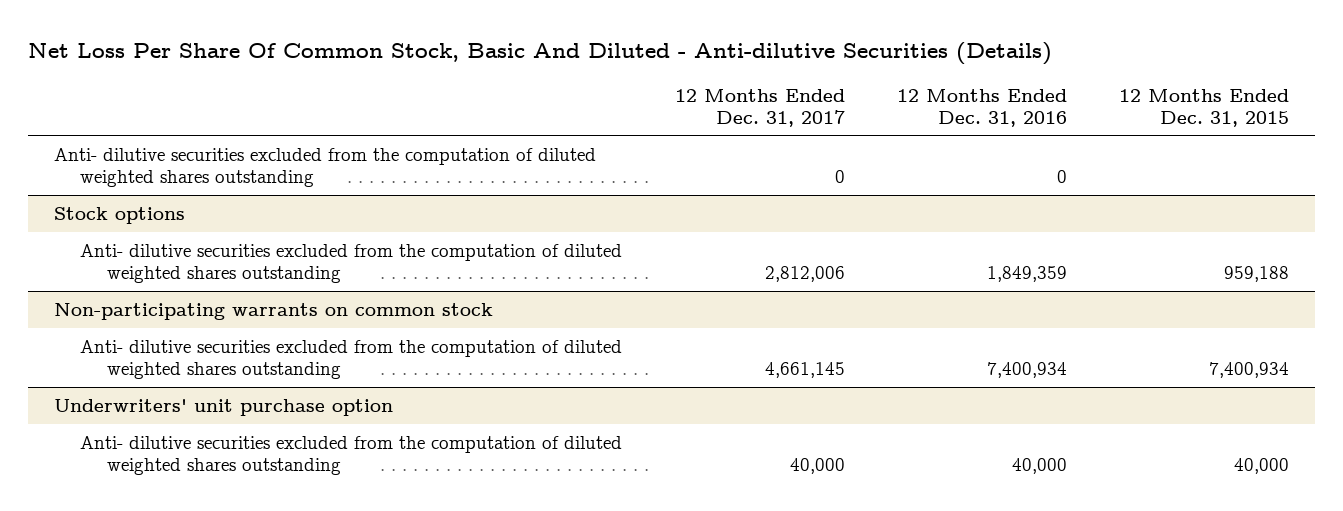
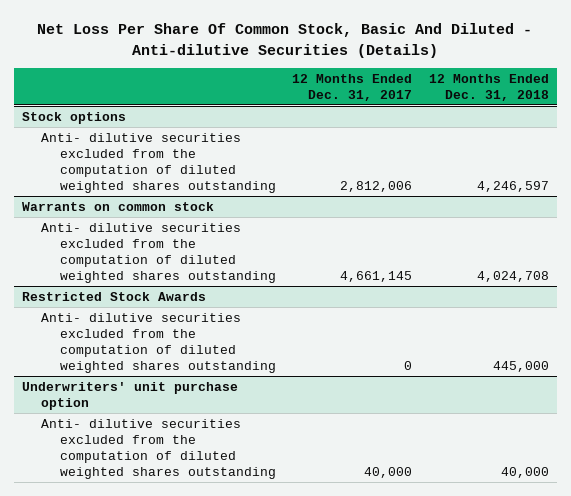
- | 12 Months Ended Dec. 31, 2017 | 12 Months Ended Dec. 31, 2016 | 12 Months Ended Dec. 31, 2015
+ | 12 Months Ended Dec. 31, 2017 | 12 Months Ended Dec. 31, 2018
- Anti- dilutive securities excluded from the computation of diluted weighted shares outstanding | 0 | 0 |
- Non-participating warrants on common stock
+ Warrants on common stock
+ Restricted Stock Awards
+ Anti- dilutive securities excluded from the computation of diluted weighted shares outstanding | 0 | 445,000

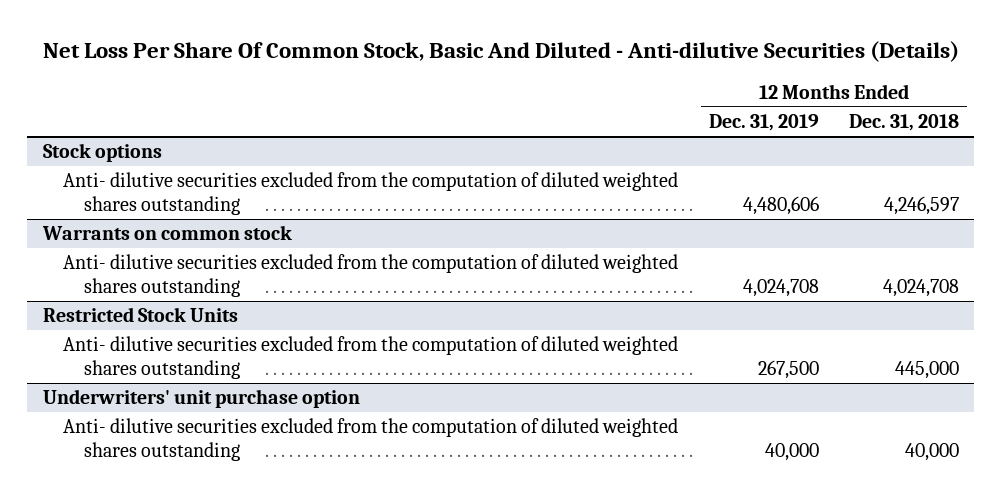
- | 12 Months Ended Dec. 31, 2017 | 12 Months Ended Dec. 31, 2018
+ | 12 Months Ended Dec. 31, 2019 | 12 Months Ended Dec. 31, 2018
- Restricted Stock Awards
+ Restricted Stock Units

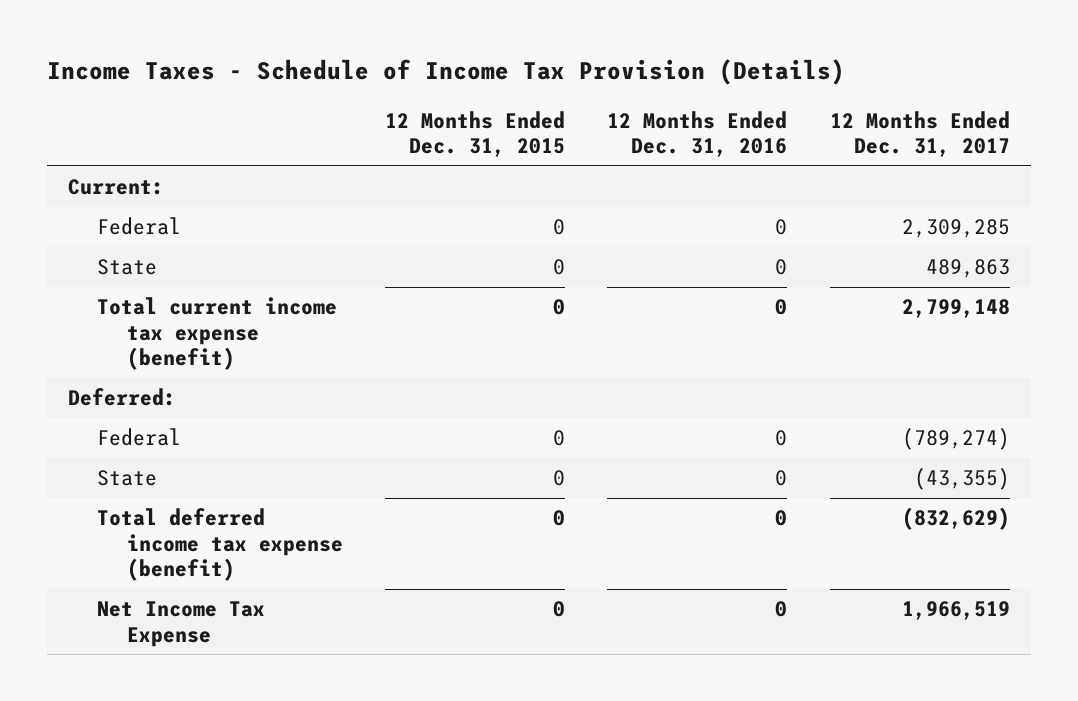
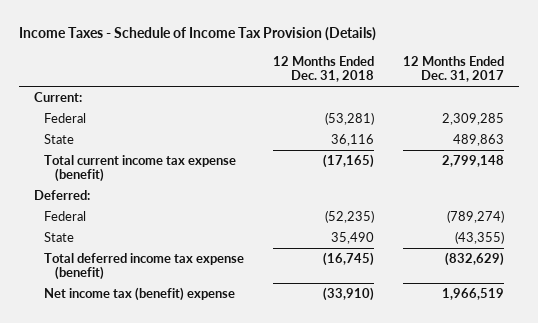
- | 12 Months Ended Dec. 31, 2015 | 12 Months Ended Dec. 31, 2016 | 12 Months Ended Dec. 31, 2017
+ | 12 Months Ended Dec. 31, 2018 | 12 Months Ended Dec. 31, 2017
- Net Income Tax Expense | 0 | 0 | 1,966,519
+ Net income tax (benefit) expense | (33,910) | 1,966,519

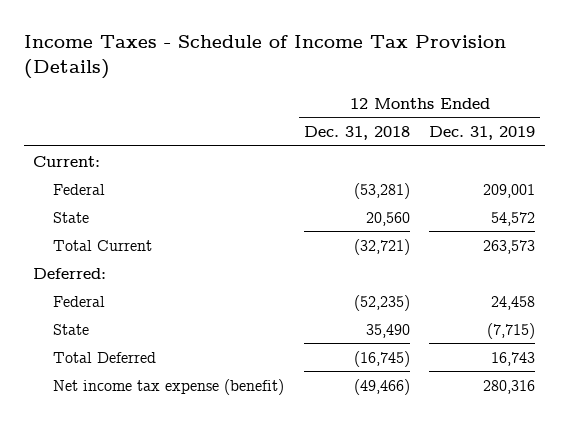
- | 12 Months Ended Dec. 31, 2018 | 12 Months Ended Dec. 31, 2017
+ | 12 Months Ended Dec. 31, 2018 | 12 Months Ended Dec. 31, 2019
- State | 36,116 | 489,863
- Total current income tax expense (benefit) | (17,165) | 2,799,148
+ State | 20,560 | 54,572
+ Total Current | (32,721) | 263,573
- Total deferred income tax expense (benefit) | (16,745) | (832,629)
- Net income tax (benefit) expense | (33,910) | 1,966,519
+ Total Deferred | (16,745) | 16,743
+ Net income tax expense (benefit) | (49,466) | 280,316

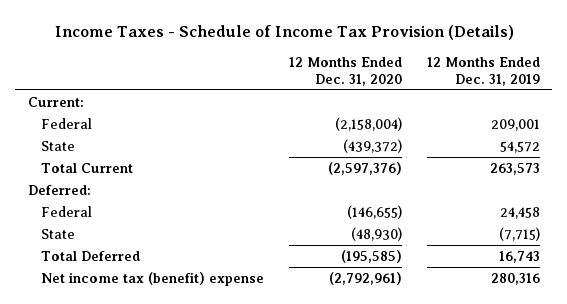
- | 12 Months Ended Dec. 31, 2018 | 12 Months Ended Dec. 31, 2019
+ | 12 Months Ended Dec. 31, 2020 | 12 Months Ended Dec. 31, 2019
- Net income tax expense (benefit) | (49,466) | 280,316
+ Net income tax (benefit) expense | (2,792,961) | 280,316

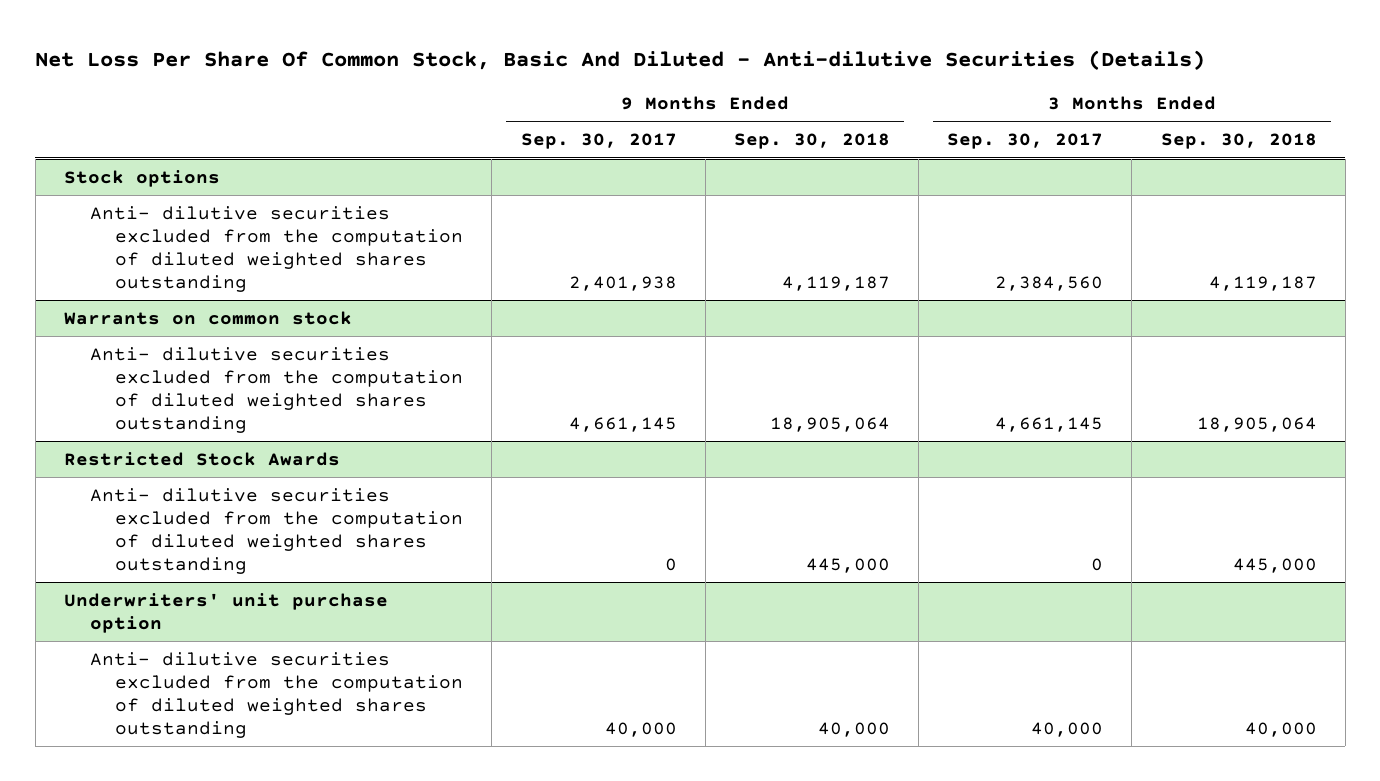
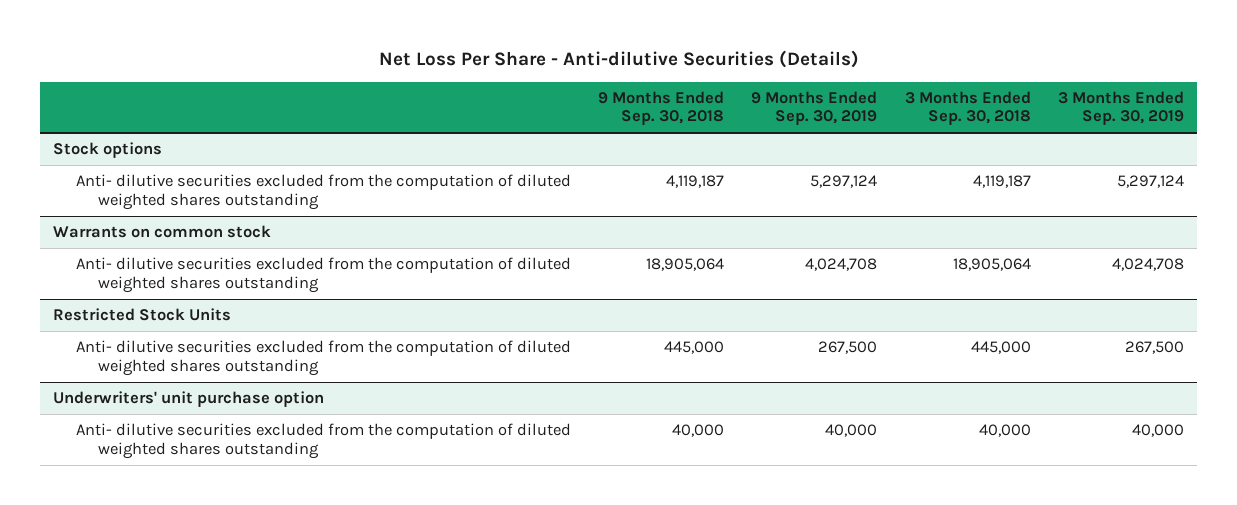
- Net Loss Per Share Of Common Stock, Basic And Diluted - Anti-dilutive Securities (Details)
+ Net Loss Per Share - Anti-dilutive Securities (Details)
- | 9 Months Ended Sep. 30, 2017 | 9 Months Ended Sep. 30, 2018 | 3 Months Ended Sep. 30, 2017 | 3 Months Ended Sep. 30, 2018
+ | 9 Months Ended Sep. 30, 2018 | 9 Months Ended Sep. 30, 2019 | 3 Months Ended Sep. 30, 2018 | 3 Months Ended Sep. 30, 2019
- Restricted Stock Awards
+ Restricted Stock Units

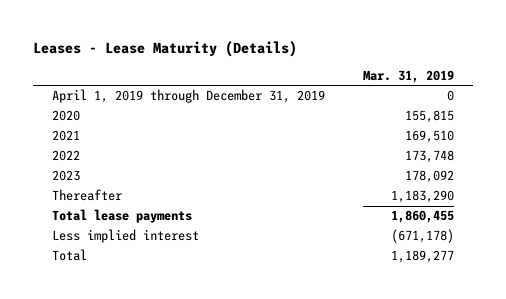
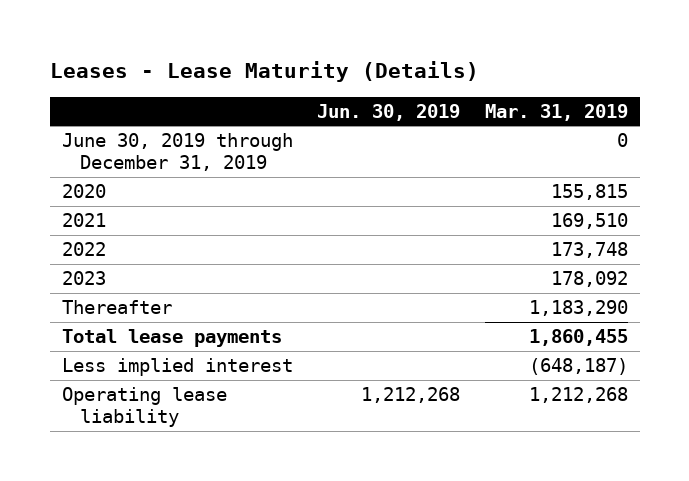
- | Mar. 31, 2019
+ | Jun. 30, 2019 | Mar. 31, 2019
- April 1, 2019 through December 31, 2019 | 0
+ June 30, 2019 through December 31, 2019 | | 0
- Less implied interest | (671,178)
- Total | 1,189,277
+ Less implied interest | | (648,187)
+ Operating lease liability | 1,212,268 | 1,212,268

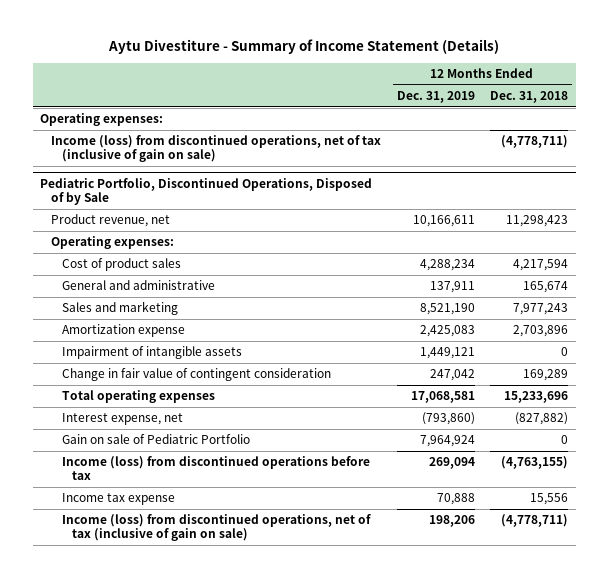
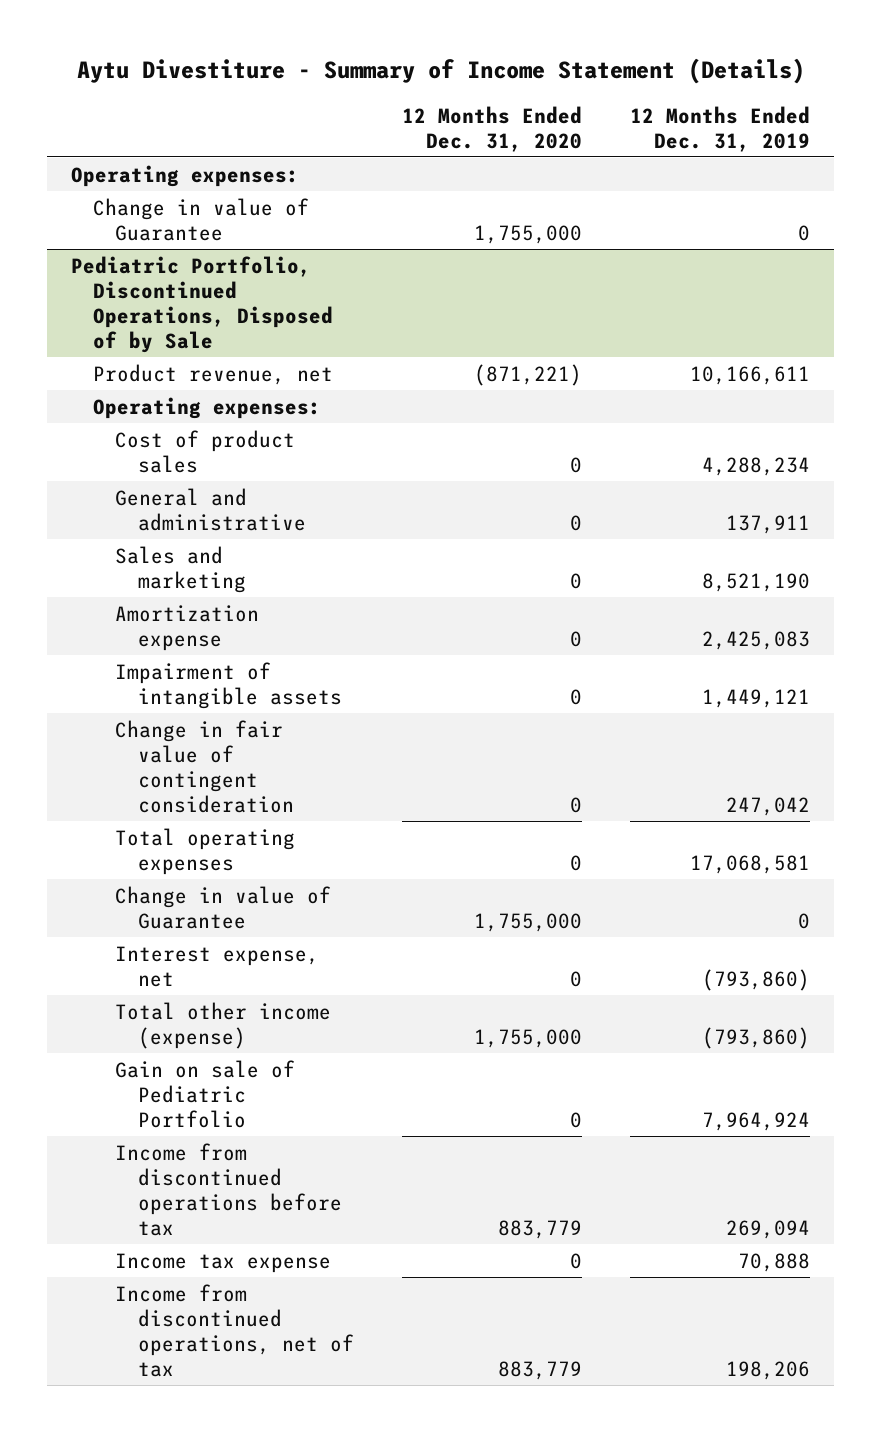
- | 12 Months Ended Dec. 31, 2019 | 12 Months Ended Dec. 31, 2018
+ | 12 Months Ended Dec. 31, 2020 | 12 Months Ended Dec. 31, 2019
- Income (loss) from discontinued operations, net of tax (inclusive of gain on sale) | | (4,778,711)
+ Change in value of Guarantee | 1,755,000 | 0
@ Pediatric Portfolio, Discontinued Operations, Disposed of by Sale
+ Change in value of Guarantee | 1,755,000 | 0
+ Total other income (expense) | 1,755,000 | (793,860)
- Income (loss) from discontinued operations before tax | 269,094 | (4,763,155)
+ Income from discontinued operations before tax | 883,779 | 269,094
- Income (loss) from discontinued operations, net of tax (inclusive of gain on sale) | 198,206 | (4,778,711)
+ Income from discontinued operations, net of tax | 883,779 | 198,206

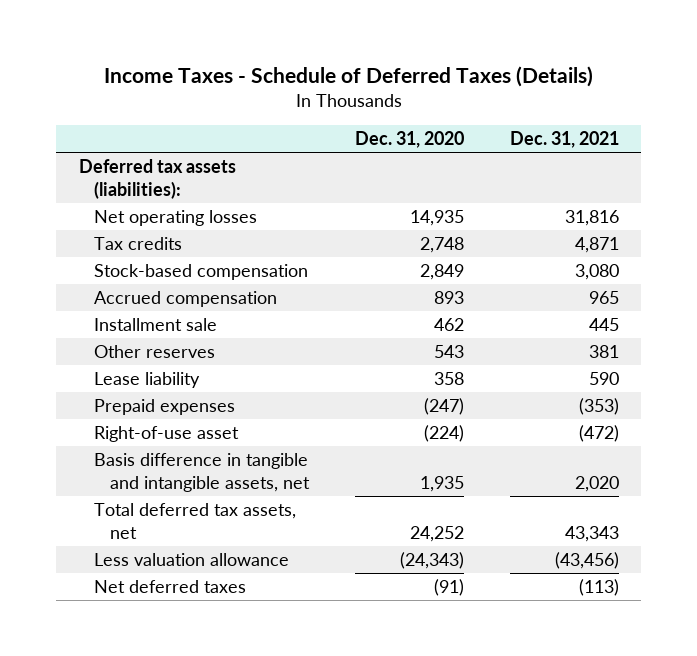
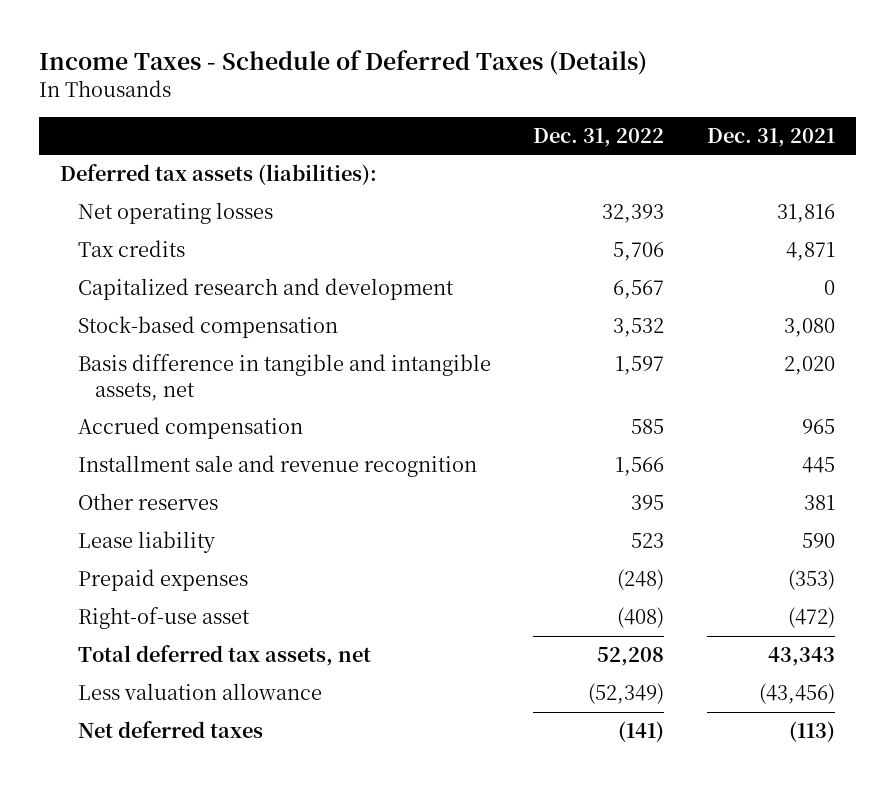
- | Dec. 31, 2020 | Dec. 31, 2021
+ | Dec. 31, 2022 | Dec. 31, 2021
+ Capitalized research and development | 6,567 | 0
moved up: Basis difference in tangible and intangible assets, net | 1,597 | 2,020
- Installment sale | 462 | 445
+ Installment sale and revenue recognition | 1,566 | 445

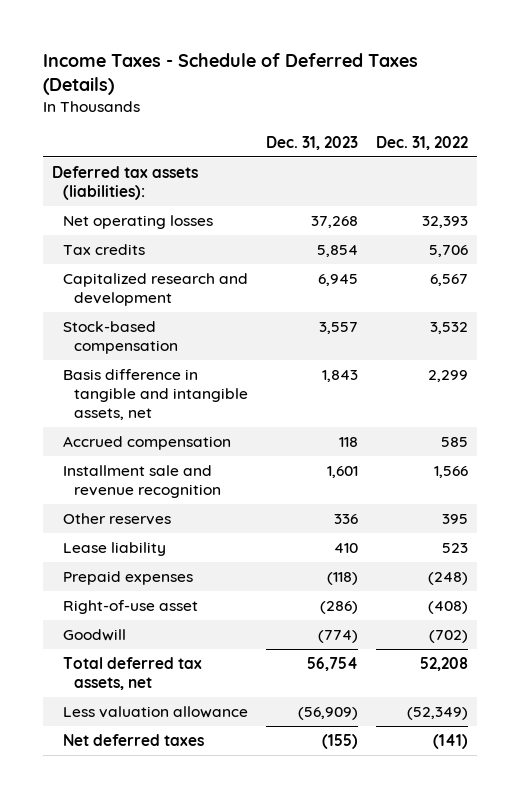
- | Dec. 31, 2022 | Dec. 31, 2021
+ | Dec. 31, 2023 | Dec. 31, 2022
- Basis difference in tangible and intangible assets, net | 1,597 | 2,020
+ Basis difference in tangible and intangible assets, net | 1,843 | 2,299
+ Goodwill | (774) | (702)

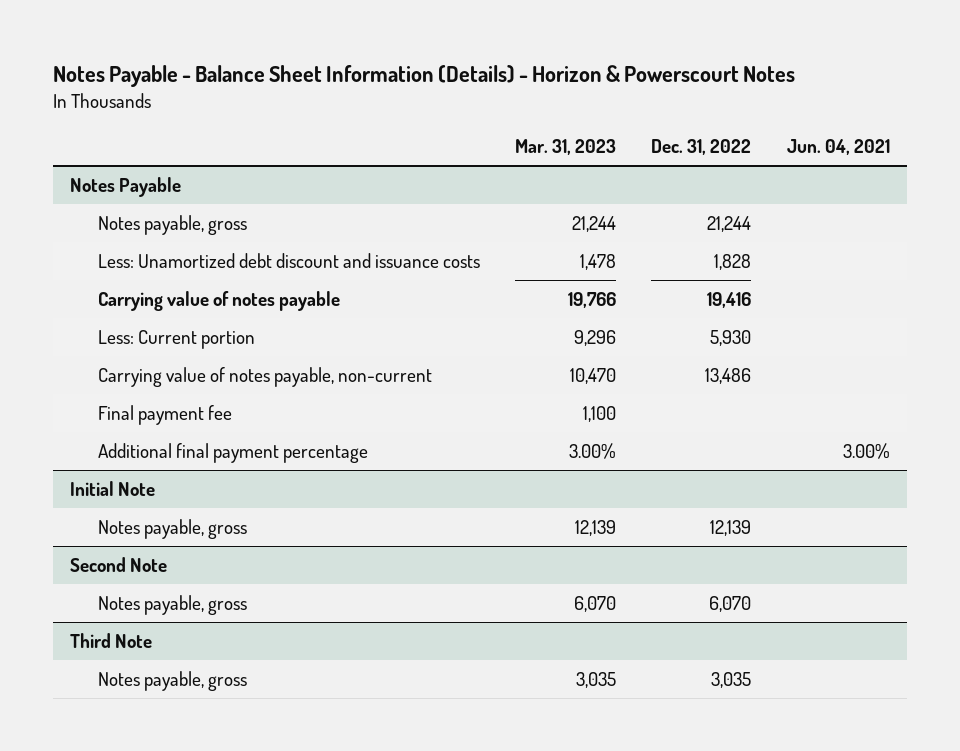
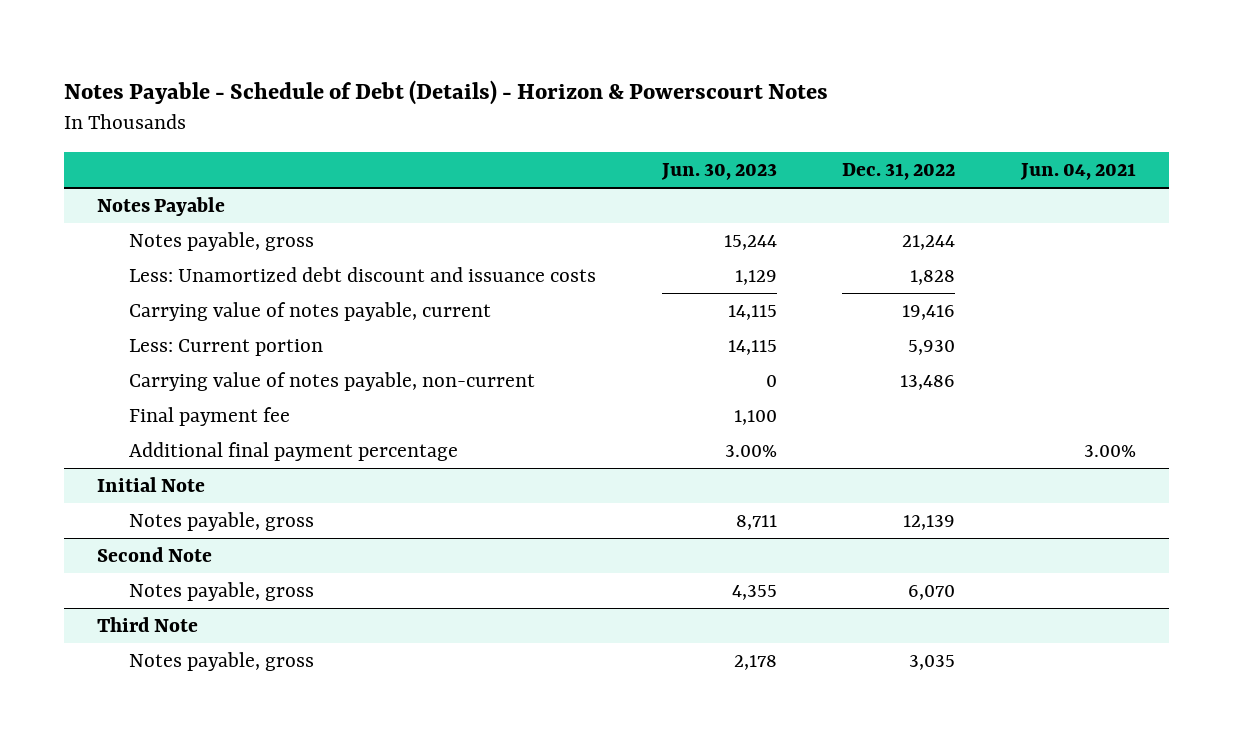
- Notes Payable - Balance Sheet Information (Details) - Horizon & Powerscourt Notes
+ Notes Payable - Schedule of Debt (Details) - Horizon & Powerscourt Notes
- | Mar. 31, 2023 | Dec. 31, 2022 | Jun. 04, 2021
+ | Jun. 30, 2023 | Dec. 31, 2022 | Jun. 04, 2021
@ Notes Payable
- Carrying value of notes payable | 19,766 | 19,416 |
+ Carrying value of notes payable, current | 14,115 | 19,416 |

